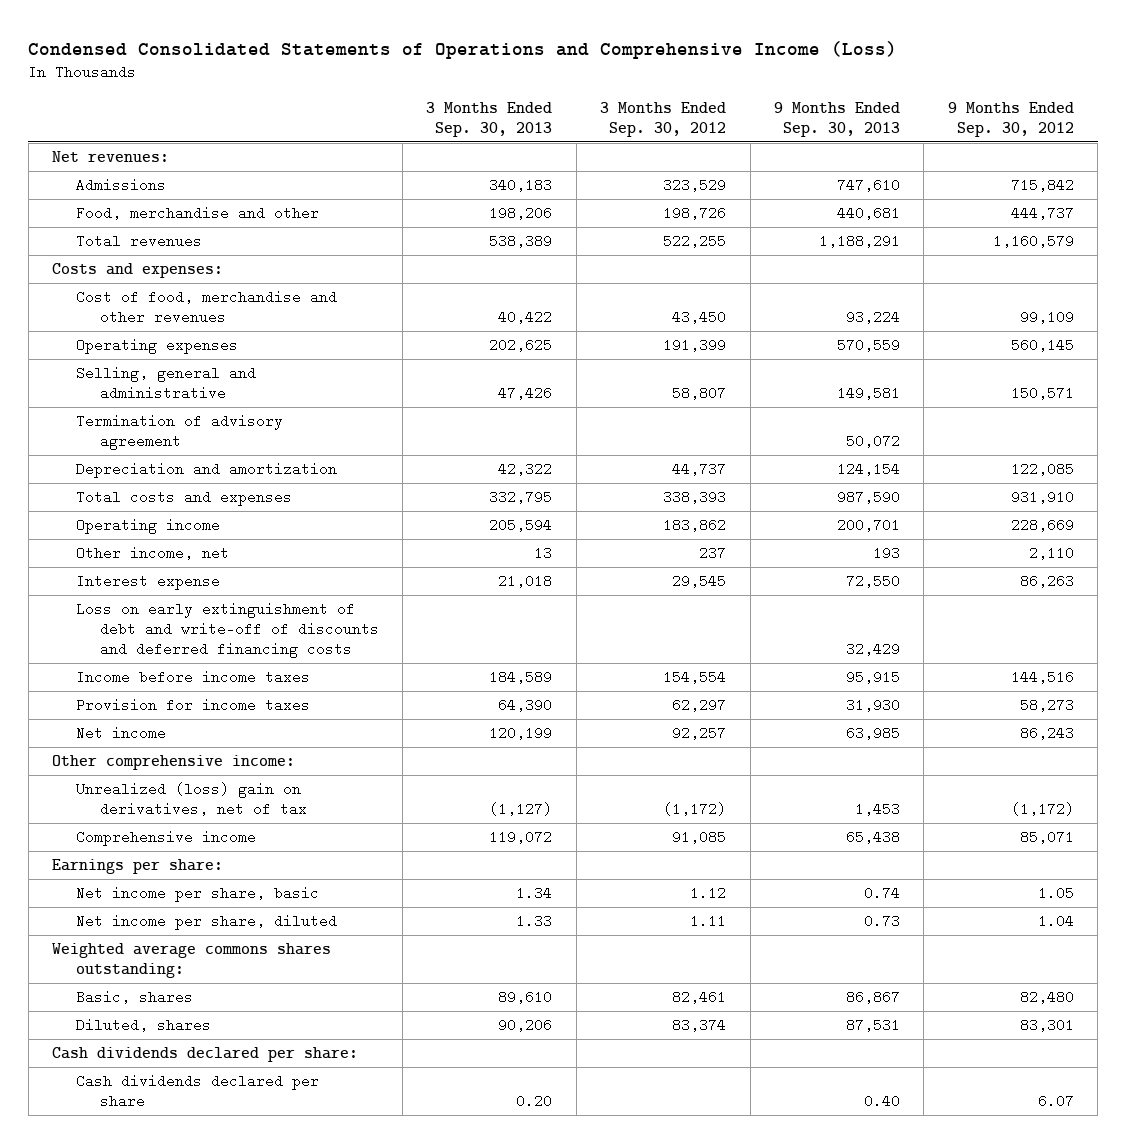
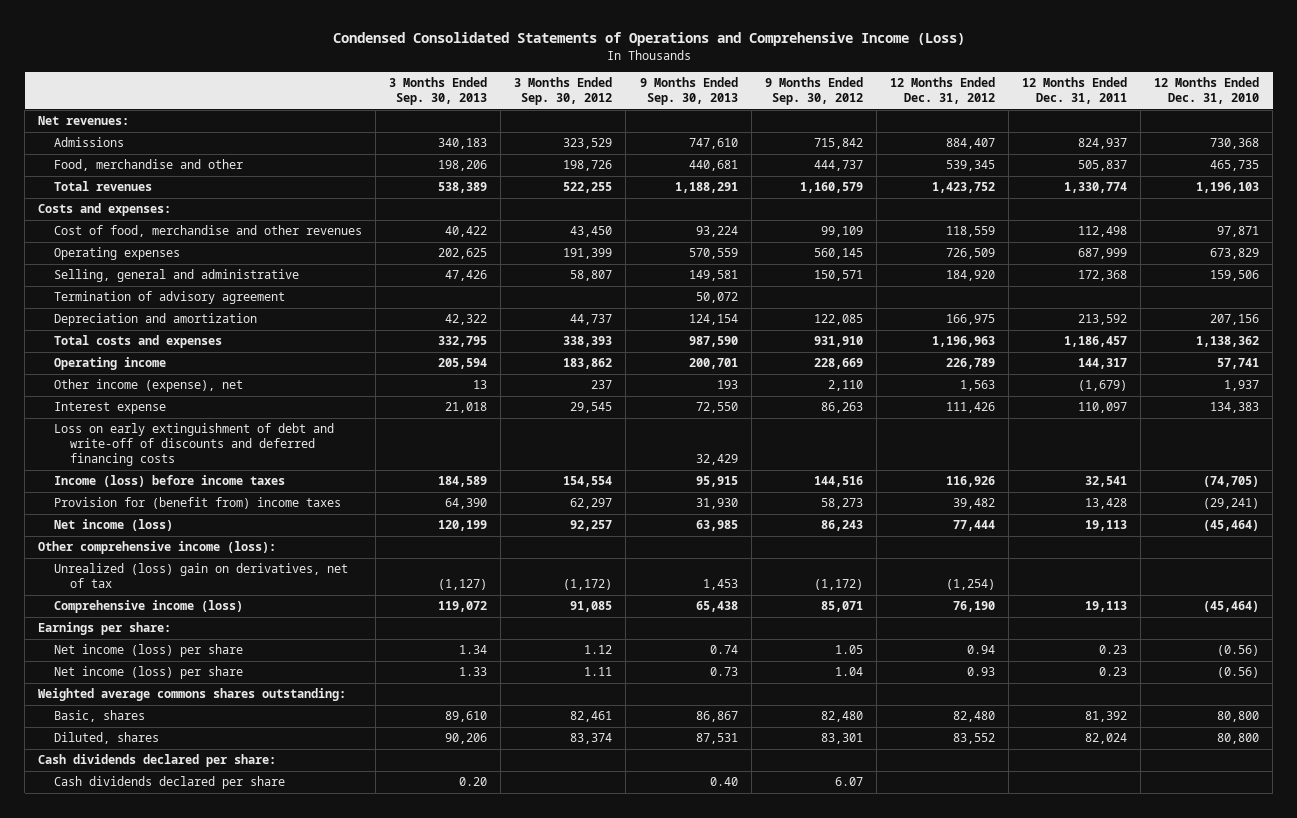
- | 3 Months Ended Sep. 30, 2013 | 3 Months Ended Sep. 30, 2012 | 9 Months Ended Sep. 30, 2013 | 9 Months Ended Sep. 30, 2012
+ | 3 Months Ended Sep. 30, 2013 | 3 Months Ended Sep. 30, 2012 | 9 Months Ended Sep. 30, 2013 | 9 Months Ended Sep. 30, 2012 | 12 Months Ended Dec. 31, 2012 | 12 Months Ended Dec. 31, 2011 | 12 Months Ended Dec. 31, 2010
- Other income, net | 13 | 237 | 193 | 2,110
+ Other income (expense), net | 13 | 237 | 193 | 2,110 | 1,563 | (1,679) | 1,937
- Income before income taxes | 184,589 | 154,554 | 95,915 | 144,516
- Provision for income taxes | 64,390 | 62,297 | 31,930 | 58,273
- Net income | 120,199 | 92,257 | 63,985 | 86,243
- Other comprehensive income:
+ Income (loss) before income taxes | 184,589 | 154,554 | 95,915 | 144,516 | 116,926 | 32,541 | (74,705)
+ Provision for (benefit from) income taxes | 64,390 | 62,297 | 31,930 | 58,273 | 39,482 | 13,428 | (29,241)
+ Net income (loss) | 120,199 | 92,257 | 63,985 | 86,243 | 77,444 | 19,113 | (45,464)
+ Other comprehensive income (loss):
- Comprehensive income | 119,072 | 91,085 | 65,438 | 85,071
+ Comprehensive income (loss) | 119,072 | 91,085 | 65,438 | 85,071 | 76,190 | 19,113 | (45,464)
- Net income per share, basic | 1.34 | 1.12 | 0.74 | 1.05
- Net income per share, diluted | 1.33 | 1.11 | 0.73 | 1.04
+ Net income (loss) per share | 1.34 | 1.12 | 0.74 | 1.05 | 0.94 | 0.23 | (0.56)
+ Net income (loss) per share | 1.33 | 1.11 | 0.73 | 1.04 | 0.93 | 0.23 | (0.56)

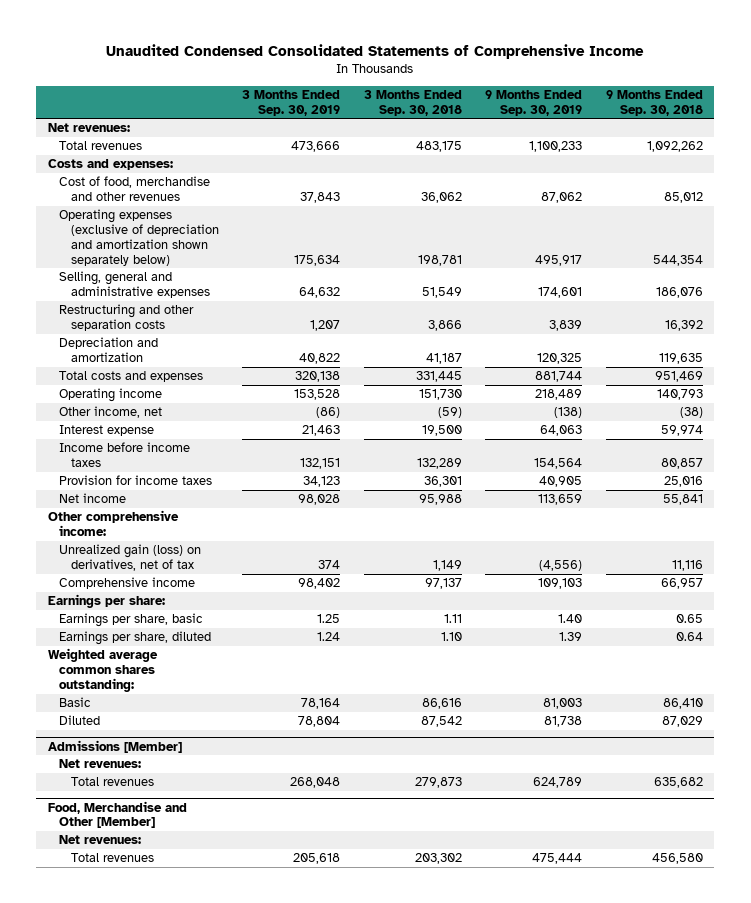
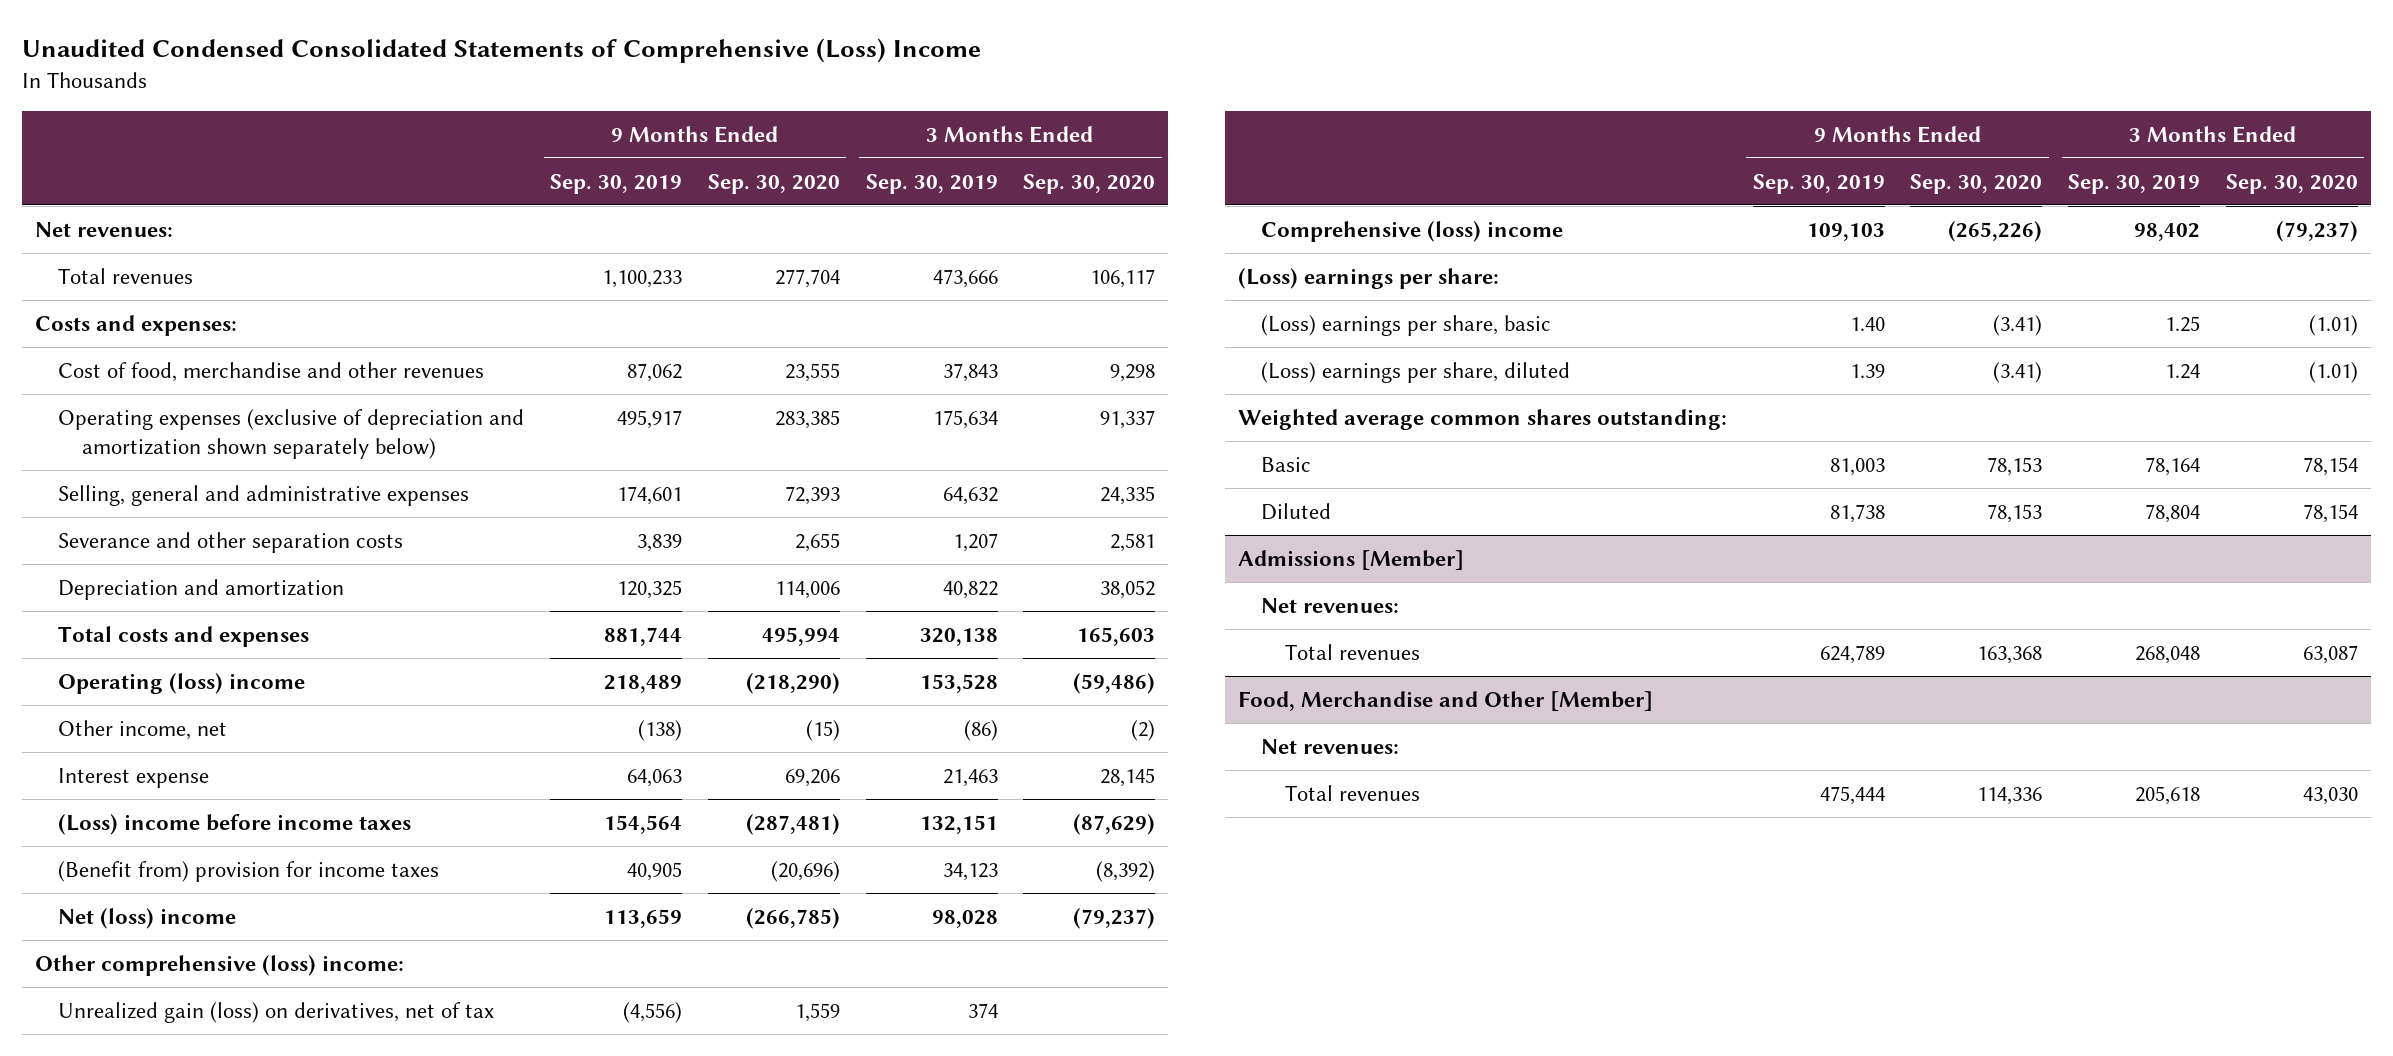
- Unaudited Condensed Consolidated Statements of Comprehensive Income
+ Unaudited Condensed Consolidated Statements of Comprehensive (Loss) Income
- | 3 Months Ended Sep. 30, 2019 | 3 Months Ended Sep. 30, 2018 | 9 Months Ended Sep. 30, 2019 | 9 Months Ended Sep. 30, 2018
+ | 9 Months Ended Sep. 30, 2019 | 9 Months Ended Sep. 30, 2020 | 3 Months Ended Sep. 30, 2019 | 3 Months Ended Sep. 30, 2020
- Restructuring and other separation costs | 1,207 | 3,866 | 3,839 | 16,392
+ Severance and other separation costs | 3,839 | 2,655 | 1,207 | 2,581
- Operating income | 153,528 | 151,730 | 218,489 | 140,793
+ Operating (loss) income | 218,489 | (218,290) | 153,528 | (59,486)
- Income before income taxes | 132,151 | 132,289 | 154,564 | 80,857
- Provision for income taxes | 34,123 | 36,301 | 40,905 | 25,016
- Net income | 98,028 | 95,988 | 113,659 | 55,841
- Other comprehensive income:
+ (Loss) income before income taxes | 154,564 | (287,481) | 132,151 | (87,629)
+ (Benefit from) provision for income taxes | 40,905 | (20,696) | 34,123 | (8,392)
+ Net (loss) income | 113,659 | (266,785) | 98,028 | (79,237)
+ Other comprehensive (loss) income:
- Comprehensive income | 98,402 | 97,137 | 109,103 | 66,957
- Earnings per share:
- Earnings per share, basic | 1.25 | 1.11 | 1.40 | 0.65
- Earnings per share, diluted | 1.24 | 1.10 | 1.39 | 0.64
+ Comprehensive (loss) income | 109,103 | (265,226) | 98,402 | (79,237)
+ (Loss) earnings per share:
+ (Loss) earnings per share, basic | 1.40 | (3.41) | 1.25 | (1.01)
+ (Loss) earnings per share, diluted | 1.39 | (3.41) | 1.24 | (1.01)

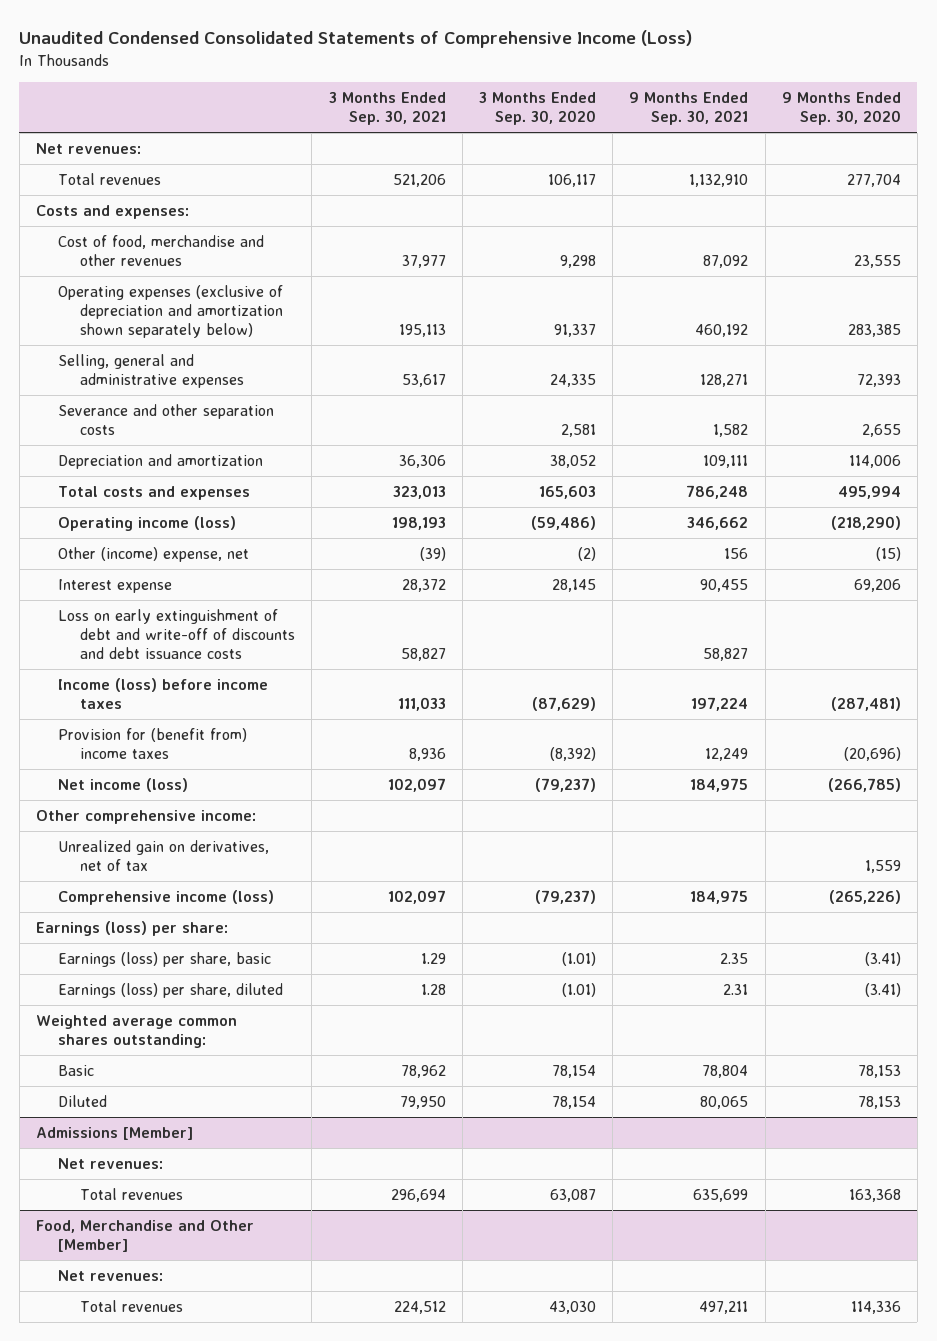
- Unaudited Condensed Consolidated Statements of Comprehensive (Loss) Income
+ Unaudited Condensed Consolidated Statements of Comprehensive Income (Loss)
- | 9 Months Ended Sep. 30, 2019 | 9 Months Ended Sep. 30, 2020 | 3 Months Ended Sep. 30, 2019 | 3 Months Ended Sep. 30, 2020
+ | 3 Months Ended Sep. 30, 2021 | 3 Months Ended Sep. 30, 2020 | 9 Months Ended Sep. 30, 2021 | 9 Months Ended Sep. 30, 2020
- Operating (loss) income | 218,489 | (218,290) | 153,528 | (59,486)
- Other income, net | (138) | (15) | (86) | (2)
+ Operating income (loss) | 198,193 | (59,486) | 346,662 | (218,290)
+ Other (income) expense, net | (39) | (2) | 156 | (15)
- (Loss) income before income taxes | 154,564 | (287,481) | 132,151 | (87,629)
- (Benefit from) provision for income taxes | 40,905 | (20,696) | 34,123 | (8,392)
- Net (loss) income | 113,659 | (266,785) | 98,028 | (79,237)
- Other comprehensive (loss) income:
- Unrealized gain (loss) on derivatives, net of tax | (4,556) | 1,559 | 374 |
- Comprehensive (loss) income | 109,103 | (265,226) | 98,402 | (79,237)
- (Loss) earnings per share:
- (Loss) earnings per share, basic | 1.40 | (3.41) | 1.25 | (1.01)
- (Loss) earnings per share, diluted | 1.39 | (3.41) | 1.24 | (1.01)
+ Loss on early extinguishment of debt and write-off of discounts and debt issuance costs | 58,827 | | 58,827 |
+ Income (loss) before income taxes | 111,033 | (87,629) | 197,224 | (287,481)
+ Provision for (benefit from) income taxes | 8,936 | (8,392) | 12,249 | (20,696)
+ Net income (loss) | 102,097 | (79,237) | 184,975 | (266,785)
+ Other comprehensive income:
+ Unrealized gain on derivatives, net of tax | | | | 1,559
+ Comprehensive income (loss) | 102,097 | (79,237) | 184,975 | (265,226)
+ Earnings (loss) per share:
+ Earnings (loss) per share, basic | 1.29 | (1.01) | 2.35 | (3.41)
+ Earnings (loss) per share, diluted | 1.28 | (1.01) | 2.31 | (3.41)

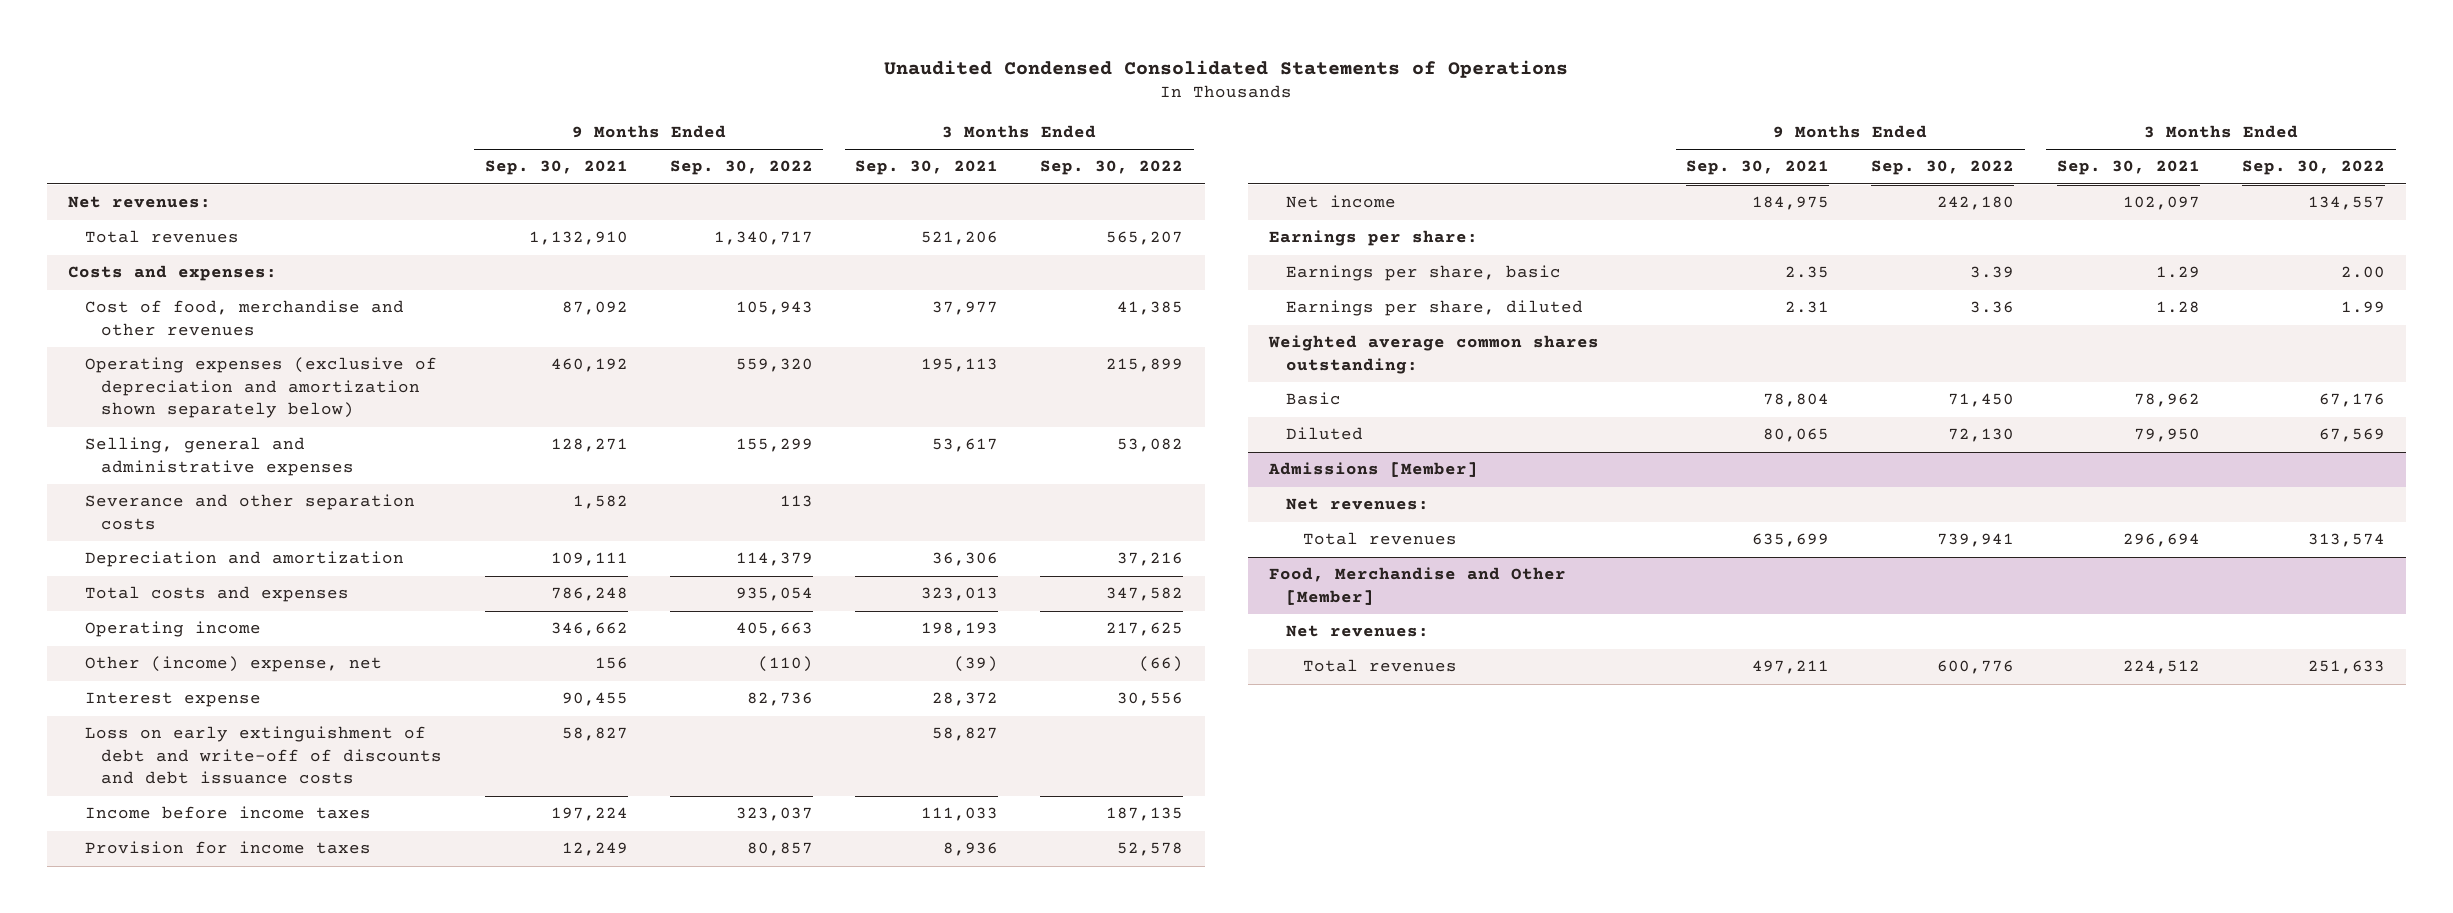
- Unaudited Condensed Consolidated Statements of Comprehensive Income (Loss)
+ Unaudited Condensed Consolidated Statements of Operations
- | 3 Months Ended Sep. 30, 2021 | 3 Months Ended Sep. 30, 2020 | 9 Months Ended Sep. 30, 2021 | 9 Months Ended Sep. 30, 2020
+ | 9 Months Ended Sep. 30, 2021 | 9 Months Ended Sep. 30, 2022 | 3 Months Ended Sep. 30, 2021 | 3 Months Ended Sep. 30, 2022
- Operating income (loss) | 198,193 | (59,486) | 346,662 | (218,290)
+ Operating income | 346,662 | 405,663 | 198,193 | 217,625
- Income (loss) before income taxes | 111,033 | (87,629) | 197,224 | (287,481)
- Provision for (benefit from) income taxes | 8,936 | (8,392) | 12,249 | (20,696)
- Net income (loss) | 102,097 | (79,237) | 184,975 | (266,785)
- Other comprehensive income:
- Unrealized gain on derivatives, net of tax | | | | 1,559
- Comprehensive income (loss) | 102,097 | (79,237) | 184,975 | (265,226)
- Earnings (loss) per share:
- Earnings (loss) per share, basic | 1.29 | (1.01) | 2.35 | (3.41)
- Earnings (loss) per share, diluted | 1.28 | (1.01) | 2.31 | (3.41)
+ Income before income taxes | 197,224 | 323,037 | 111,033 | 187,135
+ Provision for income taxes | 12,249 | 80,857 | 8,936 | 52,578
+ Net income | 184,975 | 242,180 | 102,097 | 134,557
+ Earnings per share:
+ Earnings per share, basic | 2.35 | 3.39 | 1.29 | 2.00
+ Earnings per share, diluted | 2.31 | 3.36 | 1.28 | 1.99

